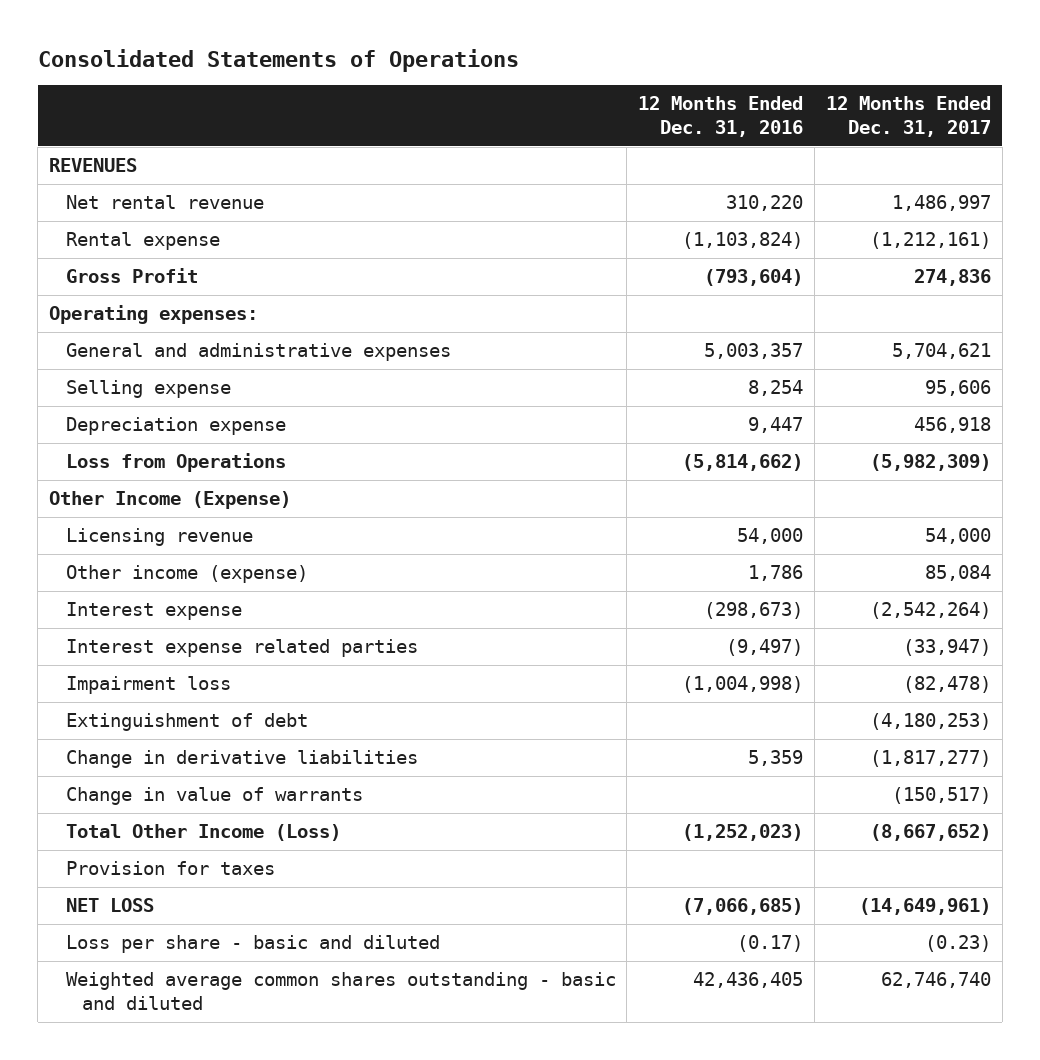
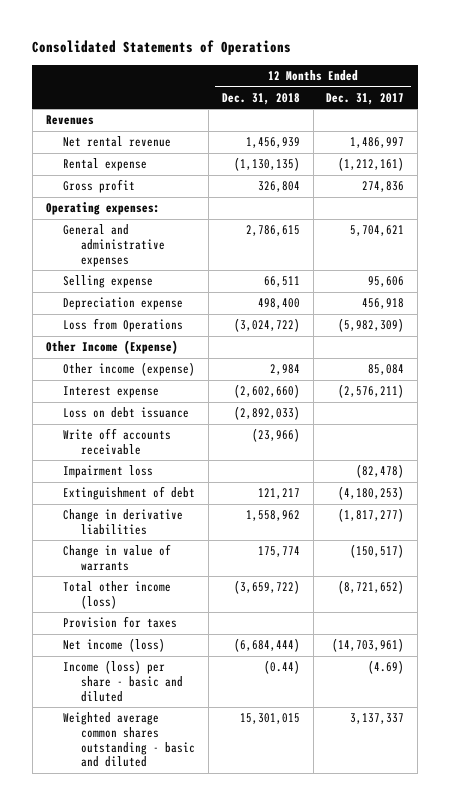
- | 12 Months Ended Dec. 31, 2016 | 12 Months Ended Dec. 31, 2017
+ | 12 Months Ended Dec. 31, 2018 | 12 Months Ended Dec. 31, 2017
- REVENUES
+ Revenues
- Gross Profit | (793,604) | 274,836
+ Gross profit | 326,804 | 274,836
- Licensing revenue | 54,000 | 54,000
- Interest expense | (298,673) | (2,542,264)
- Interest expense related parties | (9,497) | (33,947)
+ Interest expense | (2,602,660) | (2,576,211)
+ Loss on debt issuance | (2,892,033) |
+ Write off accounts receivable | (23,966) |
- Total Other Income (Loss) | (1,252,023) | (8,667,652)
+ Total other income (loss) | (3,659,722) | (8,721,652)
- NET LOSS | (7,066,685) | (14,649,961)
- Loss per share - basic and diluted | (0.17) | (0.23)
- Weighted average common shares outstanding - basic and diluted | 42,436,405 | 62,746,740
+ Net income (loss) | (6,684,444) | (14,703,961)
+ Income (loss) per share - basic and diluted | (0.44) | (4.69)
+ Weighted average common shares outstanding - basic and diluted | 15,301,015 | 3,137,337

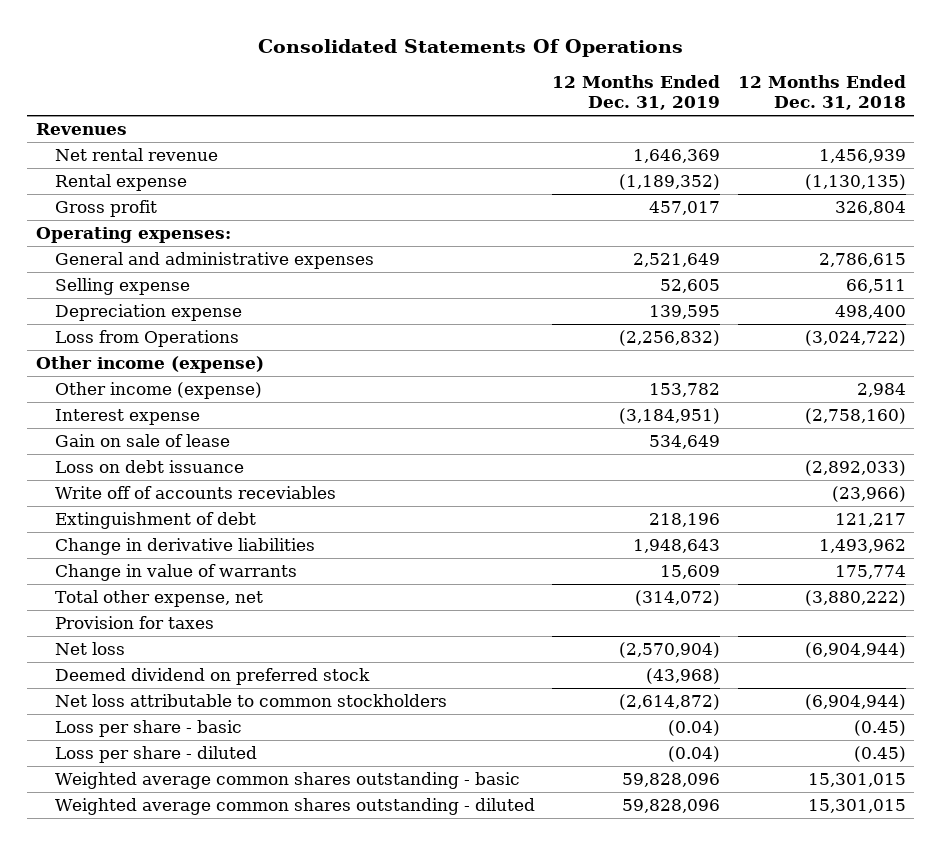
- Consolidated Statements of Operations
+ Consolidated Statements Of Operations
- | 12 Months Ended Dec. 31, 2018 | 12 Months Ended Dec. 31, 2017
+ | 12 Months Ended Dec. 31, 2019 | 12 Months Ended Dec. 31, 2018
- Other Income (Expense)
+ Other income (expense)
- Interest expense | (2,602,660) | (2,576,211)
+ Interest expense | (3,184,951) | (2,758,160)
+ Gain on sale of lease | 534,649 |
- Write off accounts receivable | (23,966) |
- Impairment loss | | (82,478)
+ Write off of accounts receviables | | (23,966)
- Change in derivative liabilities | 1,558,962 | (1,817,277)
+ Change in derivative liabilities | 1,948,643 | 1,493,962
- Total other income (loss) | (3,659,722) | (8,721,652)
+ Total other expense, net | (314,072) | (3,880,222)
- Net income (loss) | (6,684,444) | (14,703,961)
- Income (loss) per share - basic and diluted | (0.44) | (4.69)
- Weighted average common shares outstanding - basic and diluted | 15,301,015 | 3,137,337
+ Net loss | (2,570,904) | (6,904,944)
+ Deemed dividend on preferred stock | (43,968) |
+ Net loss attributable to common stockholders | (2,614,872) | (6,904,944)
+ Loss per share - basic | (0.04) | (0.45)
+ Loss per share - diluted | (0.04) | (0.45)
+ Weighted average common shares outstanding - basic | 59,828,096 | 15,301,015
+ Weighted average common shares outstanding - diluted | 59,828,096 | 15,301,015

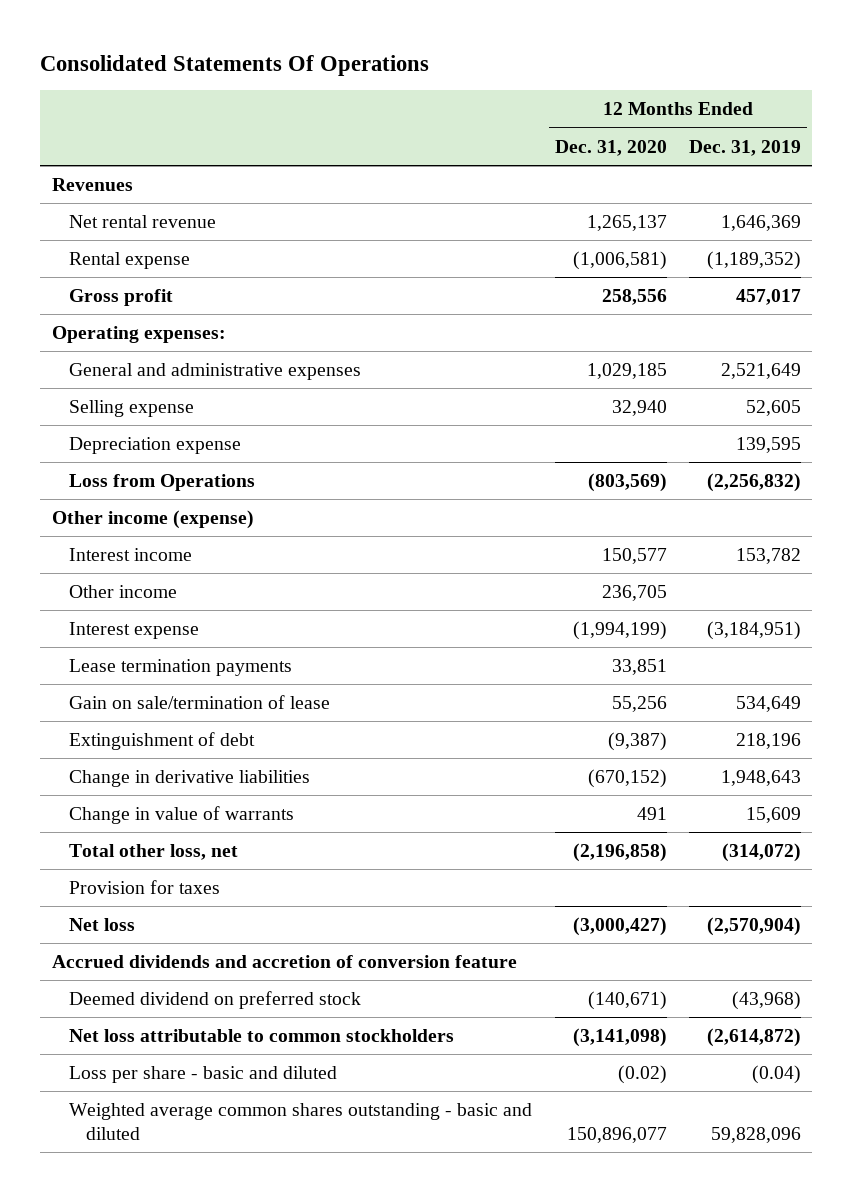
- | 12 Months Ended Dec. 31, 2019 | 12 Months Ended Dec. 31, 2018
+ | 12 Months Ended Dec. 31, 2020 | 12 Months Ended Dec. 31, 2019
- Other income (expense) | 153,782 | 2,984
+ Interest income | 150,577 | 153,782
+ Other income | 236,705 |
- Gain on sale of lease | 534,649 |
- Loss on debt issuance | | (2,892,033)
- Write off of accounts receviables | | (23,966)
+ Lease termination payments | 33,851 |
+ Gain on sale/termination of lease | 55,256 | 534,649
- Total other expense, net | (314,072) | (3,880,222)
+ Total other loss, net | (2,196,858) | (314,072)
+ Accrued dividends and accretion of conversion feature
- Loss per share - basic | (0.04) | (0.45)
- Loss per share - diluted | (0.04) | (0.45)
- Weighted average common shares outstanding - basic | 59,828,096 | 15,301,015
- Weighted average common shares outstanding - diluted | 59,828,096 | 15,301,015
+ Loss per share - basic and diluted | (0.02) | (0.04)
+ Weighted average common shares outstanding - basic and diluted | 150,896,077 | 59,828,096

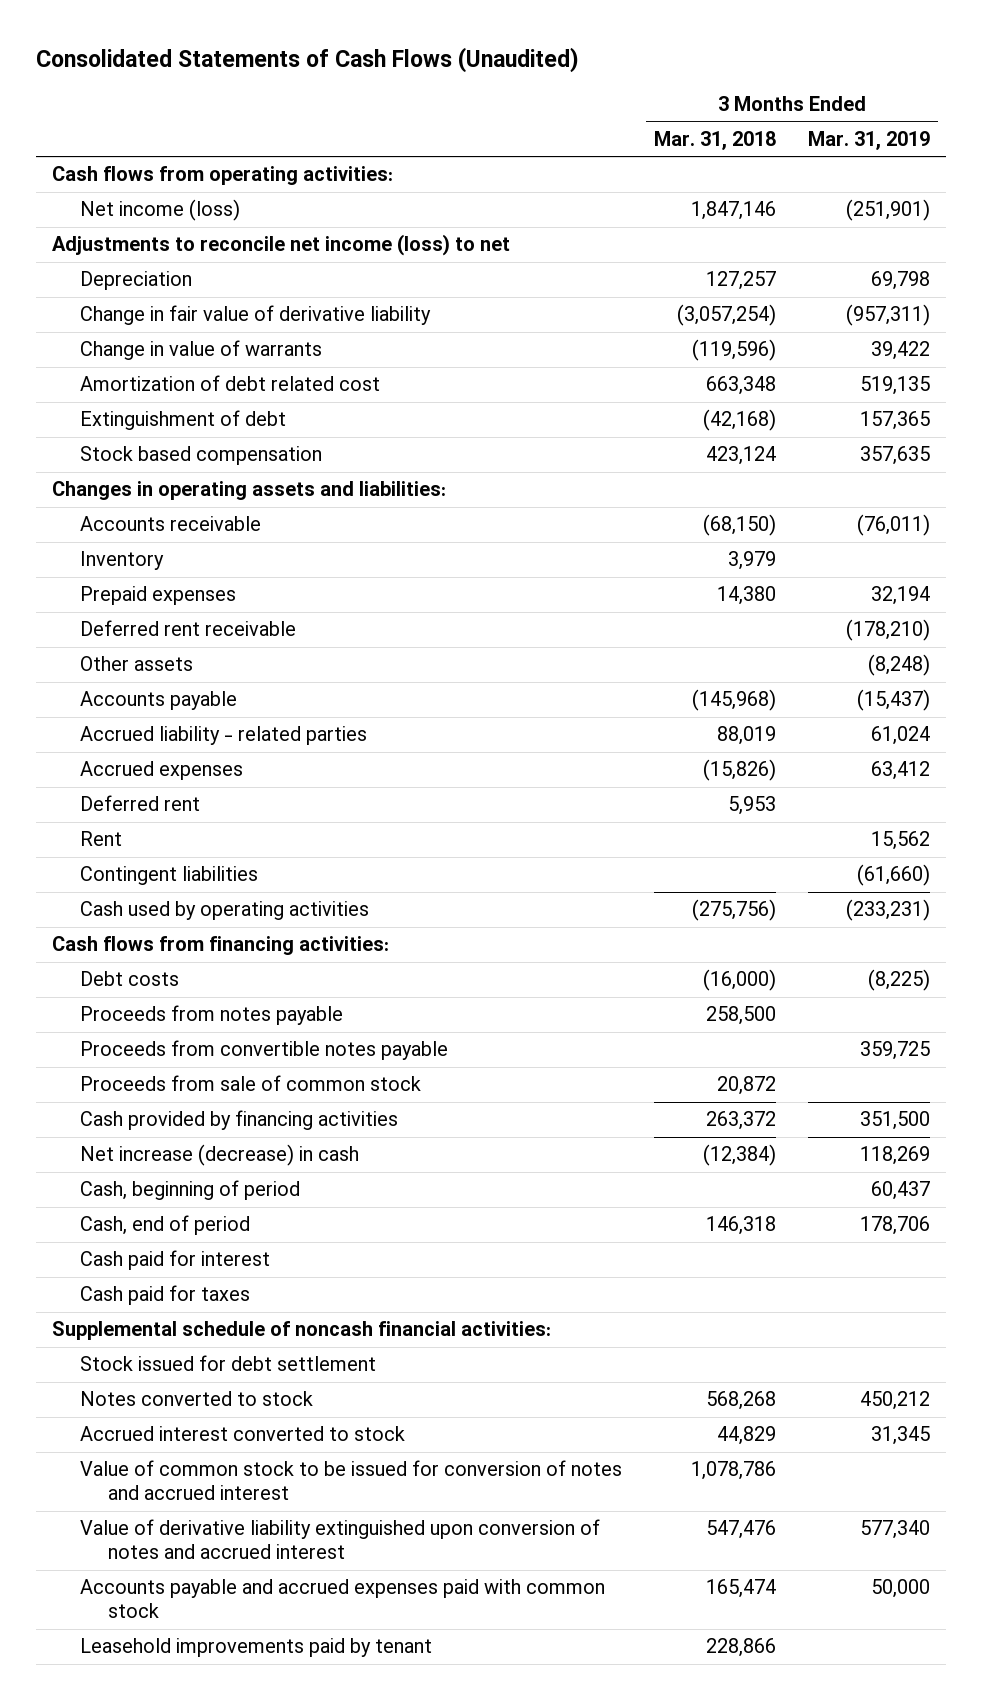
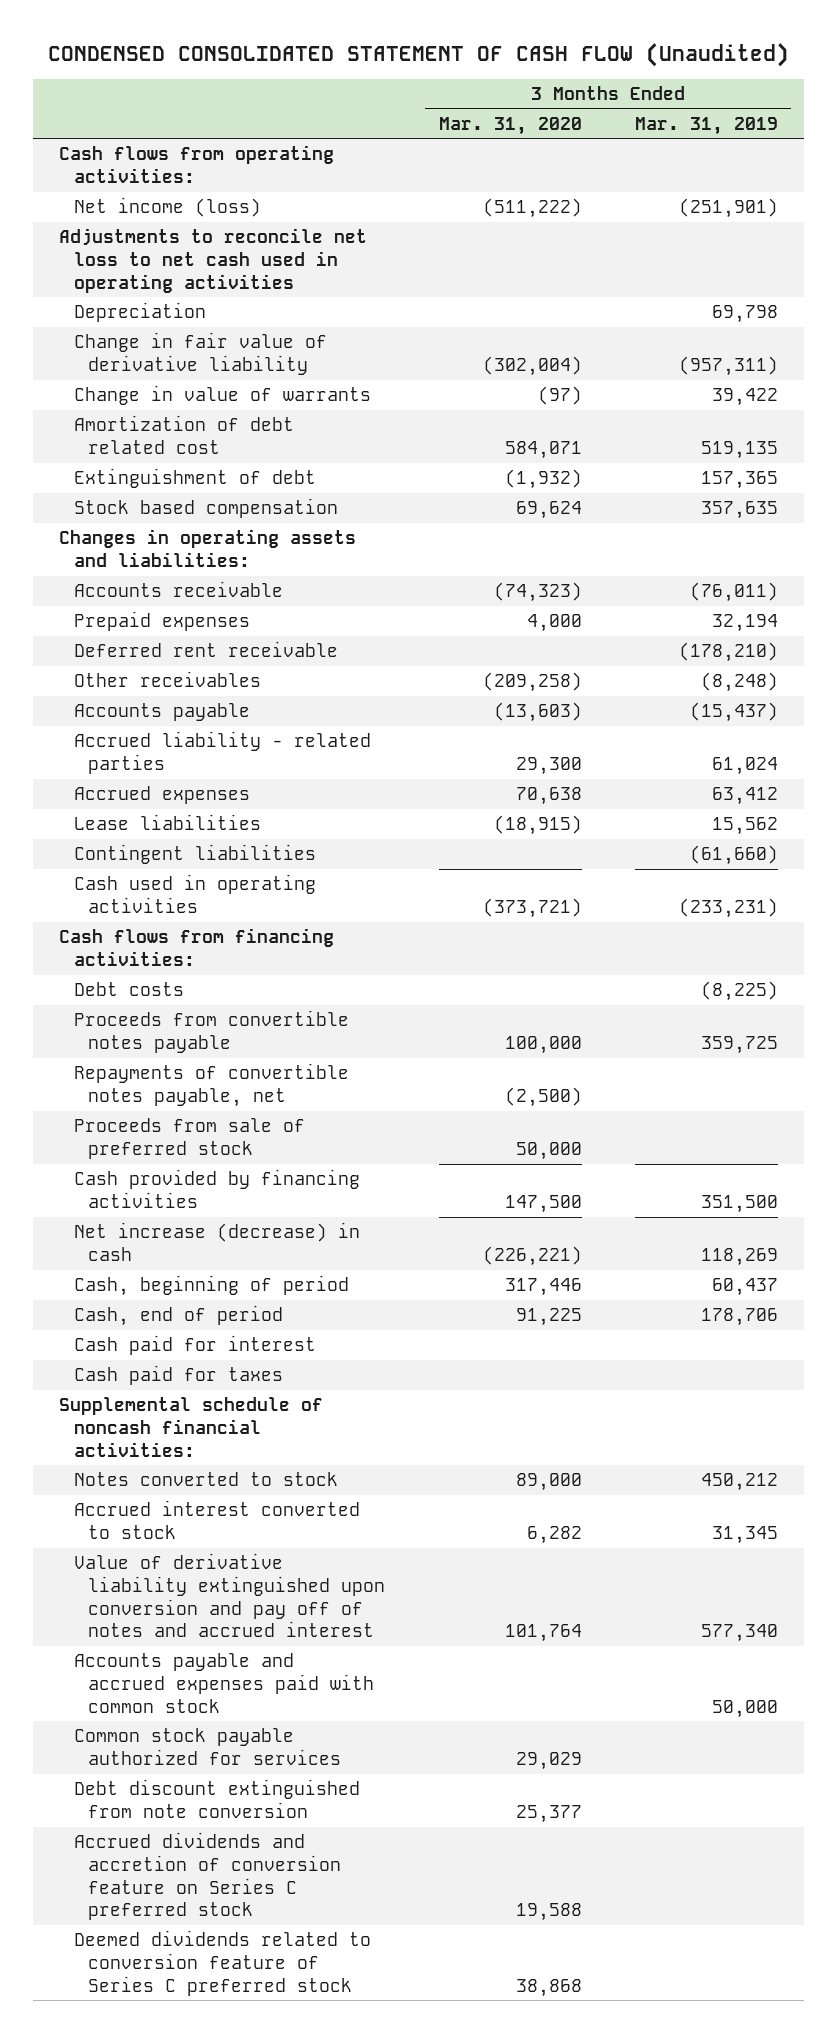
- Consolidated Statements of Cash Flows (Unaudited)
+ CONDENSED CONSOLIDATED STATEMENT OF CASH FLOW (Unaudited)
- | 3 Months Ended Mar. 31, 2018 | 3 Months Ended Mar. 31, 2019
+ | 3 Months Ended Mar. 31, 2020 | 3 Months Ended Mar. 31, 2019
- Adjustments to reconcile net income (loss) to net
+ Adjustments to reconcile net loss to net cash used in operating activities
- Inventory | 3,979 |
- Other assets | | (8,248)
+ Other receivables | (209,258) | (8,248)
- Deferred rent | 5,953 |
- Rent | | 15,562
+ Lease liabilities | (18,915) | 15,562
- Cash used by operating activities | (275,756) | (233,231)
+ Cash used in operating activities | (373,721) | (233,231)
- Proceeds from notes payable | 258,500 |
- Proceeds from sale of common stock | 20,872 |
+ Repayments of convertible notes payable, net | (2,500) |
+ Proceeds from sale of preferred stock | 50,000 |
- Stock issued for debt settlement
- Value of common stock to be issued for conversion of notes and accrued interest | 1,078,786 |
- Value of derivative liability extinguished upon conversion of notes and accrued interest | 547,476 | 577,340
+ Value of derivative liability extinguished upon conversion and pay off of notes and accrued interest | 101,764 | 577,340
- Leasehold improvements paid by tenant | 228,866 |
+ Common stock payable authorized for services | 29,029 |
+ Debt discount extinguished from note conversion | 25,377 |
+ Accrued dividends and accretion of conversion feature on Series C preferred stock | 19,588 |
+ Deemed dividends related to conversion feature of Series C preferred stock | 38,868 |

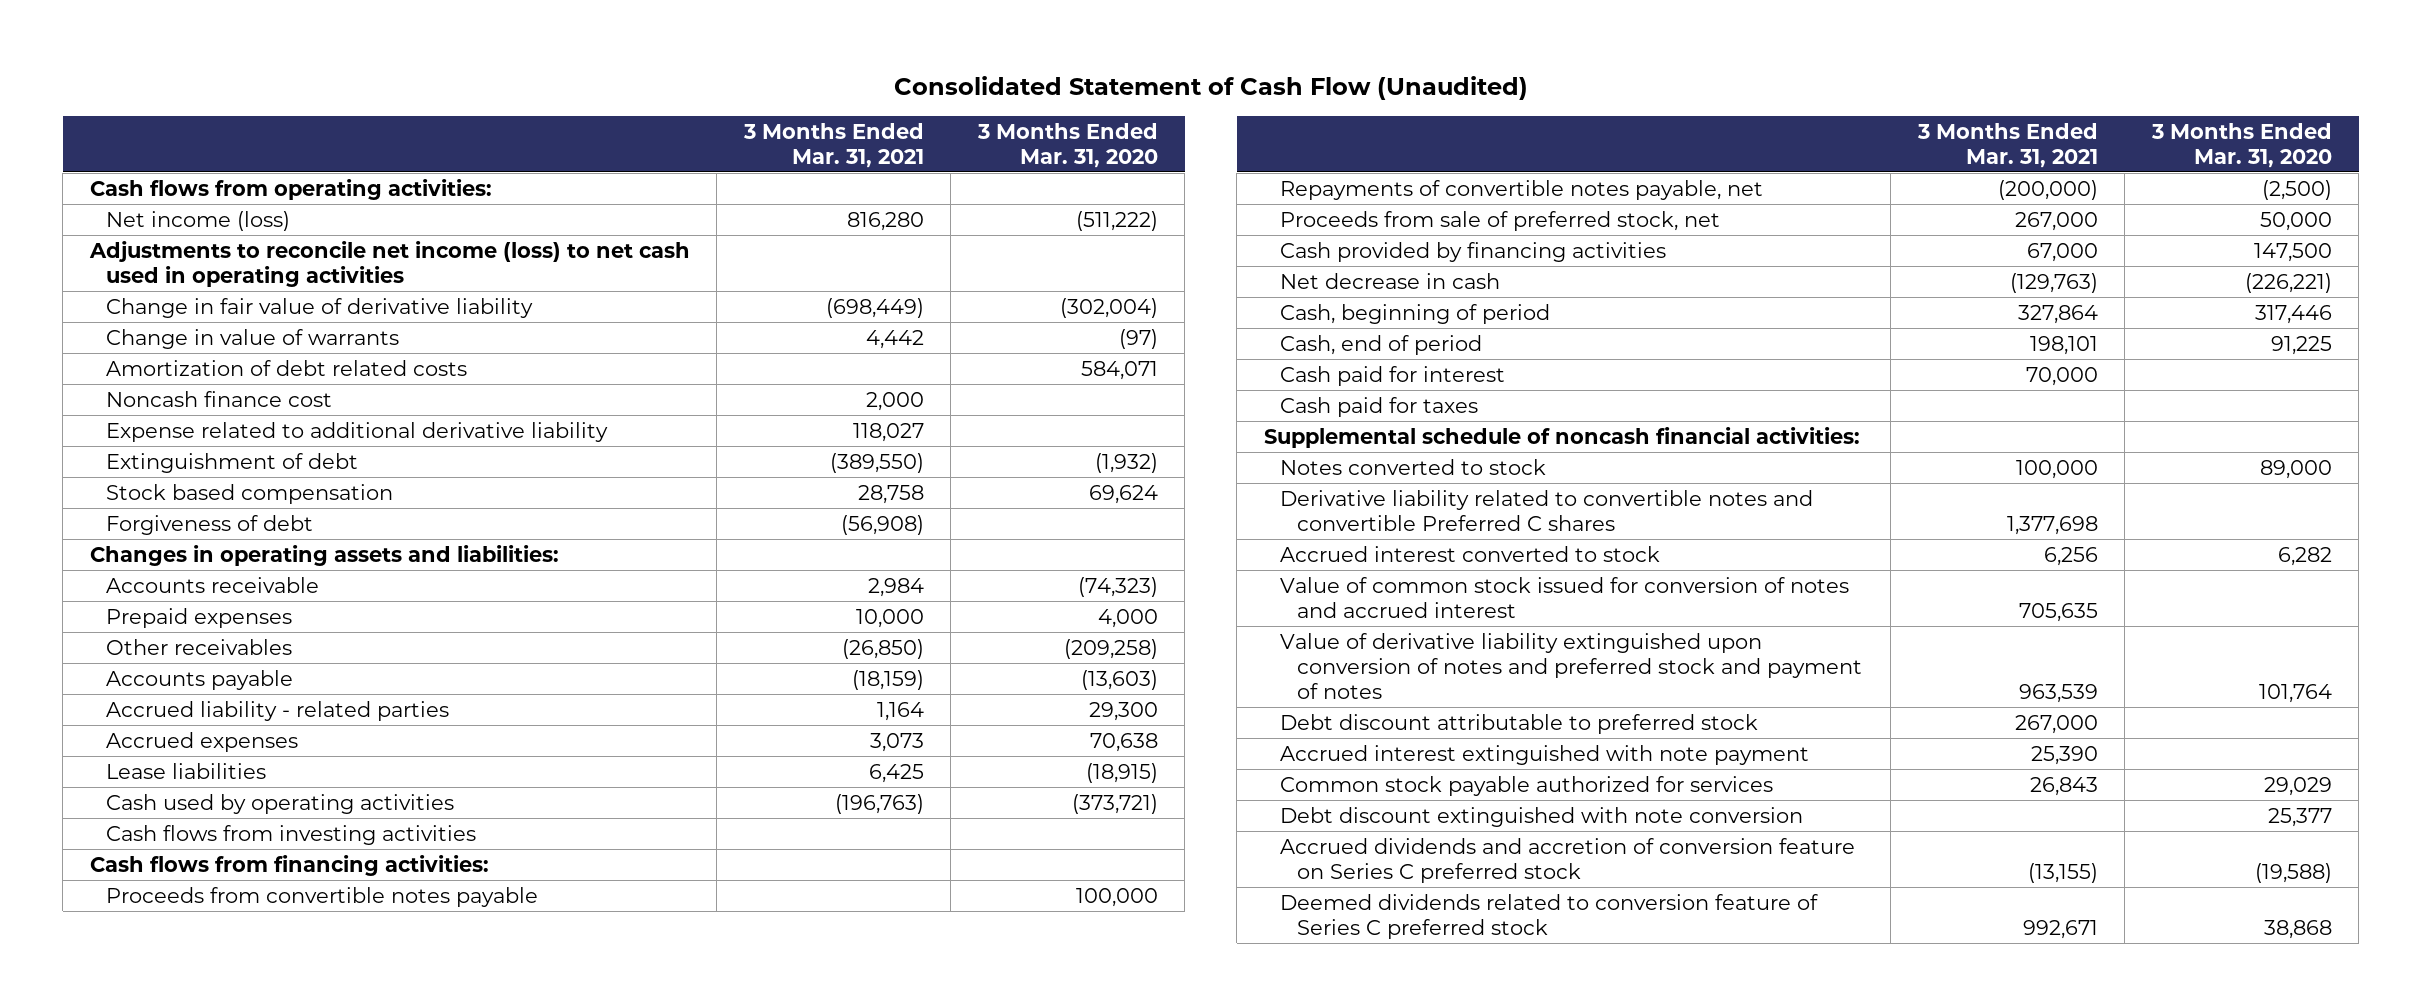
- CONDENSED CONSOLIDATED STATEMENT OF CASH FLOW (Unaudited)
+ Consolidated Statement of Cash Flow (Unaudited)
- | 3 Months Ended Mar. 31, 2020 | 3 Months Ended Mar. 31, 2019
+ | 3 Months Ended Mar. 31, 2021 | 3 Months Ended Mar. 31, 2020
- Adjustments to reconcile net loss to net cash used in operating activities
- Depreciation | | 69,798
+ Adjustments to reconcile net income (loss) to net cash used in operating activities
- Amortization of debt related cost | 584,071 | 519,135
+ Amortization of debt related costs | | 584,071
+ Noncash finance cost | 2,000 |
+ Expense related to additional derivative liability | 118,027 |
+ Forgiveness of debt | (56,908) |
- Deferred rent receivable | | (178,210)
- Contingent liabilities | | (61,660)
- Cash used in operating activities | (373,721) | (233,231)
+ Cash used by operating activities | (196,763) | (373,721)
+ Cash flows from investing activities
- Debt costs | | (8,225)
- Proceeds from sale of preferred stock | 50,000 |
+ Proceeds from sale of preferred stock, net | 267,000 | 50,000
- Net increase (decrease) in cash | (226,221) | 118,269
+ Net decrease in cash | (129,763) | (226,221)
+ Derivative liability related to convertible notes and convertible Preferred C shares | 1,377,698 |
- Value of derivative liability extinguished upon conversion and pay off of notes and accrued interest | 101,764 | 577,340
- Accounts payable and accrued expenses paid with common stock | | 50,000
+ Value of common stock issued for conversion of notes and accrued interest | 705,635 |
+ Value of derivative liability extinguished upon conversion of notes and preferred stock and payment of notes | 963,539 | 101,764
+ Debt discount attributable to preferred stock | 267,000 |
+ Accrued interest extinguished with note payment | 25,390 |
- Debt discount extinguished from note conversion | 25,377 |
- Accrued dividends and accretion of conversion feature on Series C preferred stock | 19,588 |
+ Debt discount extinguished with note conversion | | 25,377
+ Accrued dividends and accretion of conversion feature on Series C preferred stock | (13,155) | (19,588)

